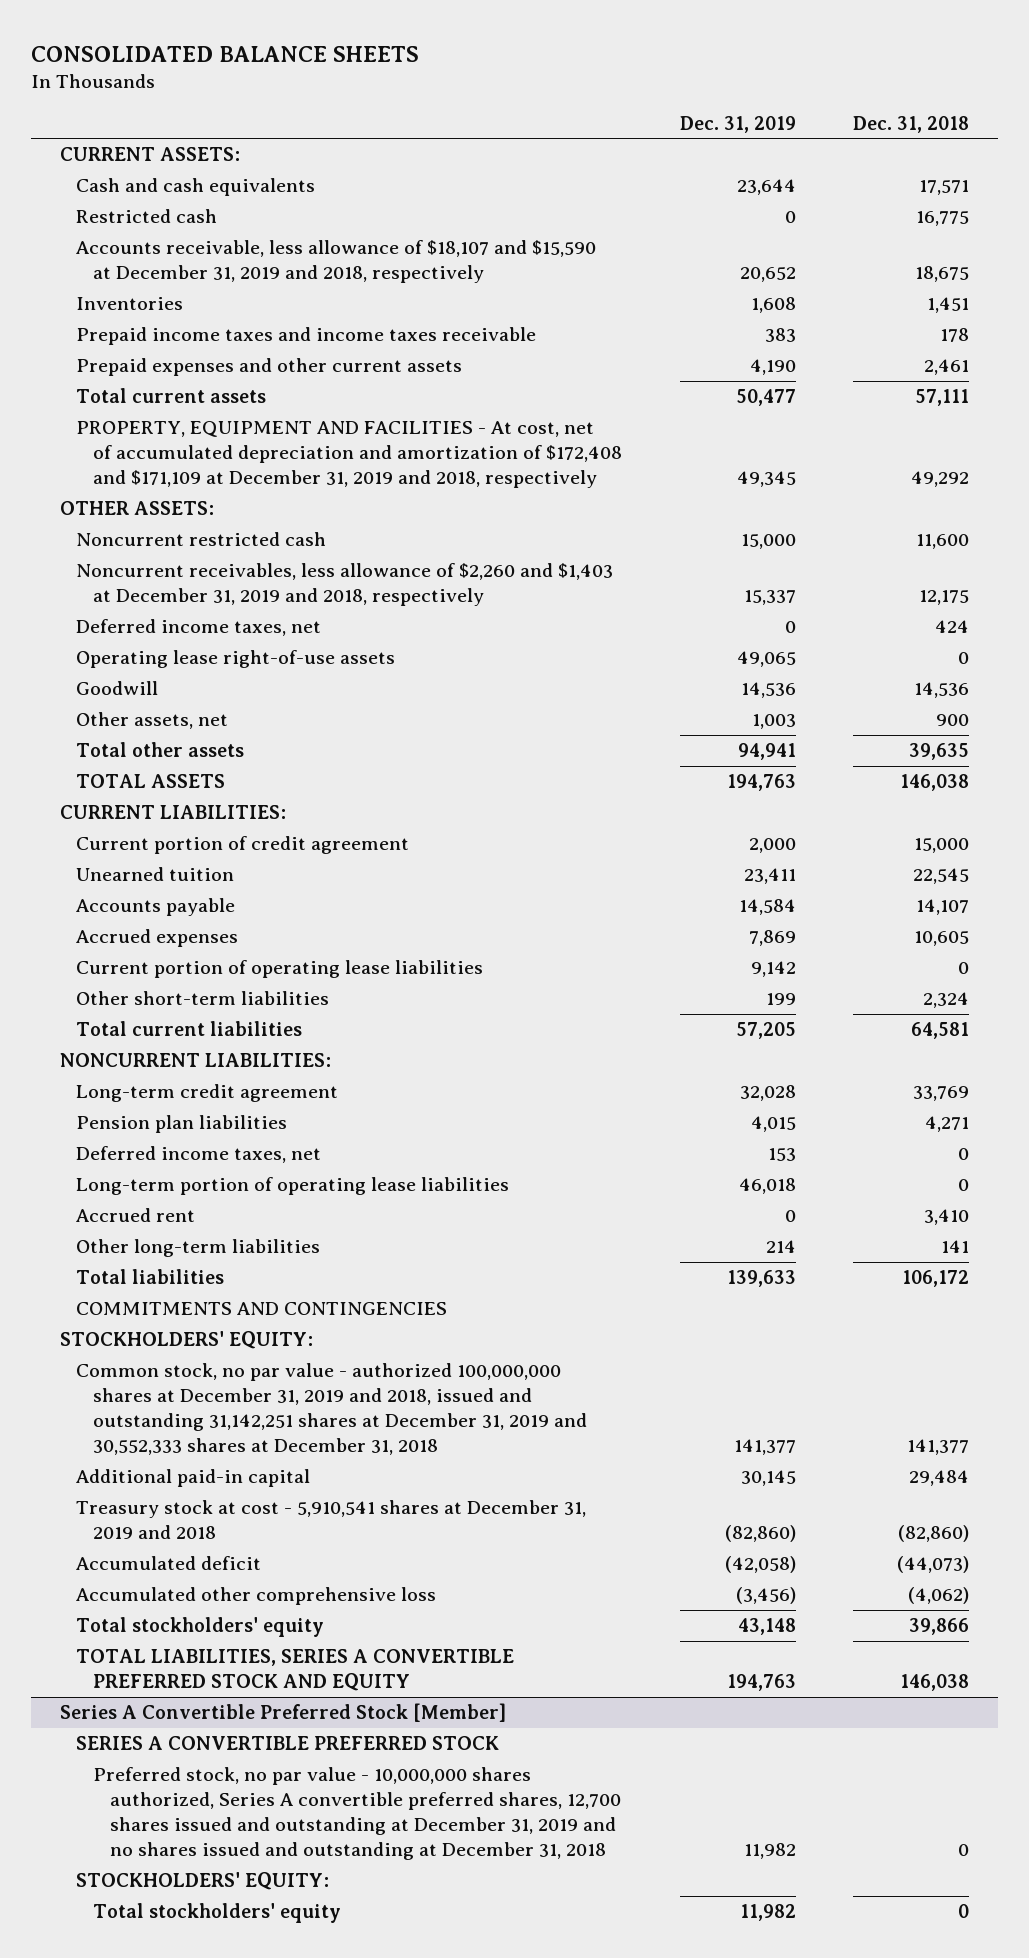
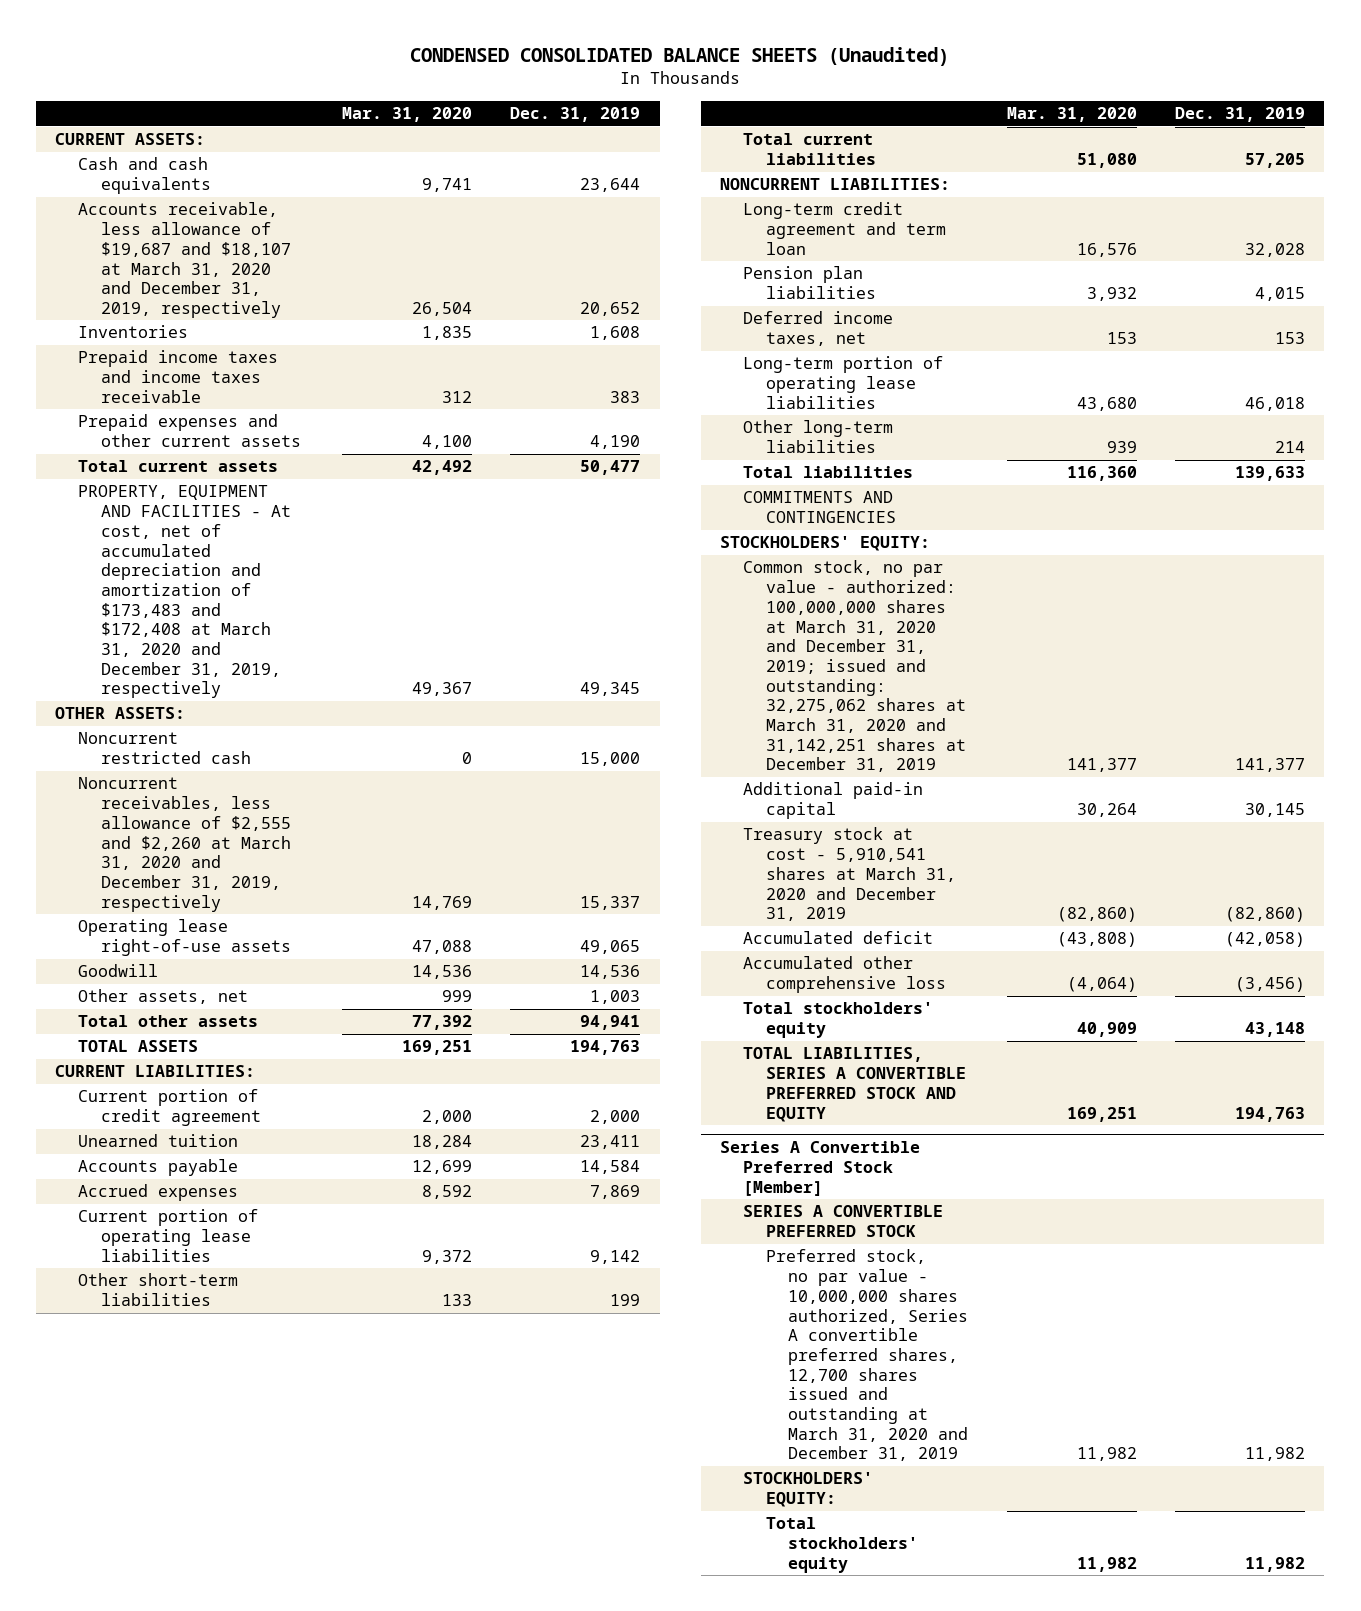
- CONSOLIDATED BALANCE SHEETS
+ CONDENSED CONSOLIDATED BALANCE SHEETS (Unaudited)
- | Dec. 31, 2019 | Dec. 31, 2018
+ | Mar. 31, 2020 | Dec. 31, 2019
- Restricted cash | 0 | 16,775
- Accounts receivable, less allowance of $18,107 and $15,590 at December 31, 2019 and 2018, respectively | 20,652 | 18,675
+ Accounts receivable, less allowance of $19,687 and $18,107 at March 31, 2020 and December 31, 2019, respectively | 26,504 | 20,652
- PROPERTY, EQUIPMENT AND FACILITIES - At cost, net of accumulated depreciation and amortization of $172,408 and $171,109 at December 31, 2019 and 2018, respectively | 49,345 | 49,292
+ PROPERTY, EQUIPMENT AND FACILITIES - At cost, net of accumulated depreciation and amortization of $173,483 and $172,408 at March 31, 2020 and December 31, 2019, respectively | 49,367 | 49,345
- Noncurrent receivables, less allowance of $2,260 and $1,403 at December 31, 2019 and 2018, respectively | 15,337 | 12,175
- Deferred income taxes, net | 0 | 424
+ Noncurrent receivables, less allowance of $2,555 and $2,260 at March 31, 2020 and December 31, 2019, respectively | 14,769 | 15,337
- Long-term credit agreement | 32,028 | 33,769
+ Long-term credit agreement and term loan | 16,576 | 32,028
- Accrued rent | 0 | 3,410
- Common stock, no par value - authorized 100,000,000 shares at December 31, 2019 and 2018, issued and outstanding 31,142,251 shares at December 31, 2019 and 30,552,333 shares at December 31, 2018 | 141,377 | 141,377
+ Common stock, no par value - authorized: 100,000,000 shares at March 31, 2020 and December 31, 2019; issued and outstanding: 32,275,062 shares at March 31, 2020 and 31,142,251 shares at December 31, 2019 | 141,377 | 141,377
- Treasury stock at cost - 5,910,541 shares at December 31, 2019 and 2018 | (82,860) | (82,860)
+ Treasury stock at cost - 5,910,541 shares at March 31, 2020 and December 31, 2019 | (82,860) | (82,860)
@ Series A Convertible Preferred Stock [Member]
- Preferred stock, no par value - 10,000,000 shares authorized, Series A convertible preferred shares, 12,700 shares issued and outstanding at December 31, 2019 and no shares issued and outstanding at December 31, 2018 | 11,982 | 0
+ Preferred stock, no par value - 10,000,000 shares authorized, Series A convertible preferred shares, 12,700 shares issued and outstanding at March 31, 2020 and December 31, 2019 | 11,982 | 11,982

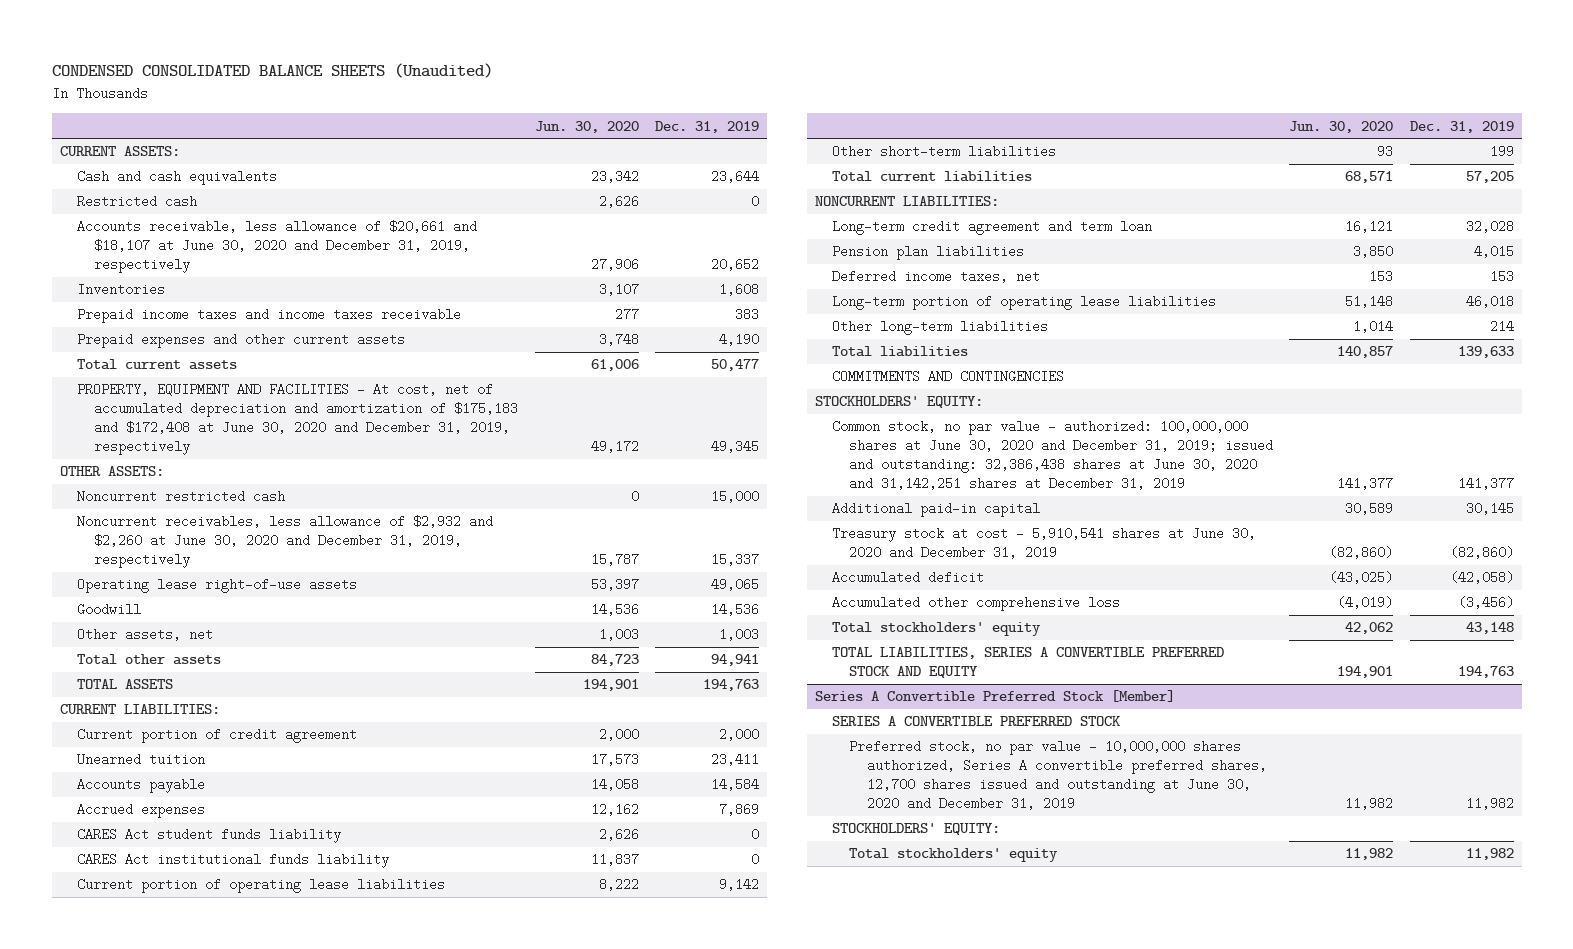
- | Mar. 31, 2020 | Dec. 31, 2019
+ | Jun. 30, 2020 | Dec. 31, 2019
- Accounts receivable, less allowance of $19,687 and $18,107 at March 31, 2020 and December 31, 2019, respectively | 26,504 | 20,652
+ Restricted cash | 2,626 | 0
+ Accounts receivable, less allowance of $20,661 and $18,107 at June 30, 2020 and December 31, 2019, respectively | 27,906 | 20,652
- PROPERTY, EQUIPMENT AND FACILITIES - At cost, net of accumulated depreciation and amortization of $173,483 and $172,408 at March 31, 2020 and December 31, 2019, respectively | 49,367 | 49,345
+ PROPERTY, EQUIPMENT AND FACILITIES - At cost, net of accumulated depreciation and amortization of $175,183 and $172,408 at June 30, 2020 and December 31, 2019, respectively | 49,172 | 49,345
- Noncurrent receivables, less allowance of $2,555 and $2,260 at March 31, 2020 and December 31, 2019, respectively | 14,769 | 15,337
+ Noncurrent receivables, less allowance of $2,932 and $2,260 at June 30, 2020 and December 31, 2019, respectively | 15,787 | 15,337
+ CARES Act student funds liability | 2,626 | 0
+ CARES Act institutional funds liability | 11,837 | 0
- Common stock, no par value - authorized: 100,000,000 shares at March 31, 2020 and December 31, 2019; issued and outstanding: 32,275,062 shares at March 31, 2020 and 31,142,251 shares at December 31, 2019 | 141,377 | 141,377
+ Common stock, no par value - authorized: 100,000,000 shares at June 30, 2020 and December 31, 2019; issued and outstanding: 32,386,438 shares at June 30, 2020 and 31,142,251 shares at December 31, 2019 | 141,377 | 141,377
- Treasury stock at cost - 5,910,541 shares at March 31, 2020 and December 31, 2019 | (82,860) | (82,860)
+ Treasury stock at cost - 5,910,541 shares at June 30, 2020 and December 31, 2019 | (82,860) | (82,860)
@ Series A Convertible Preferred Stock [Member]
- Preferred stock, no par value - 10,000,000 shares authorized, Series A convertible preferred shares, 12,700 shares issued and outstanding at March 31, 2020 and December 31, 2019 | 11,982 | 11,982
+ Preferred stock, no par value - 10,000,000 shares authorized, Series A convertible preferred shares, 12,700 shares issued and outstanding at June 30, 2020 and December 31, 2019 | 11,982 | 11,982

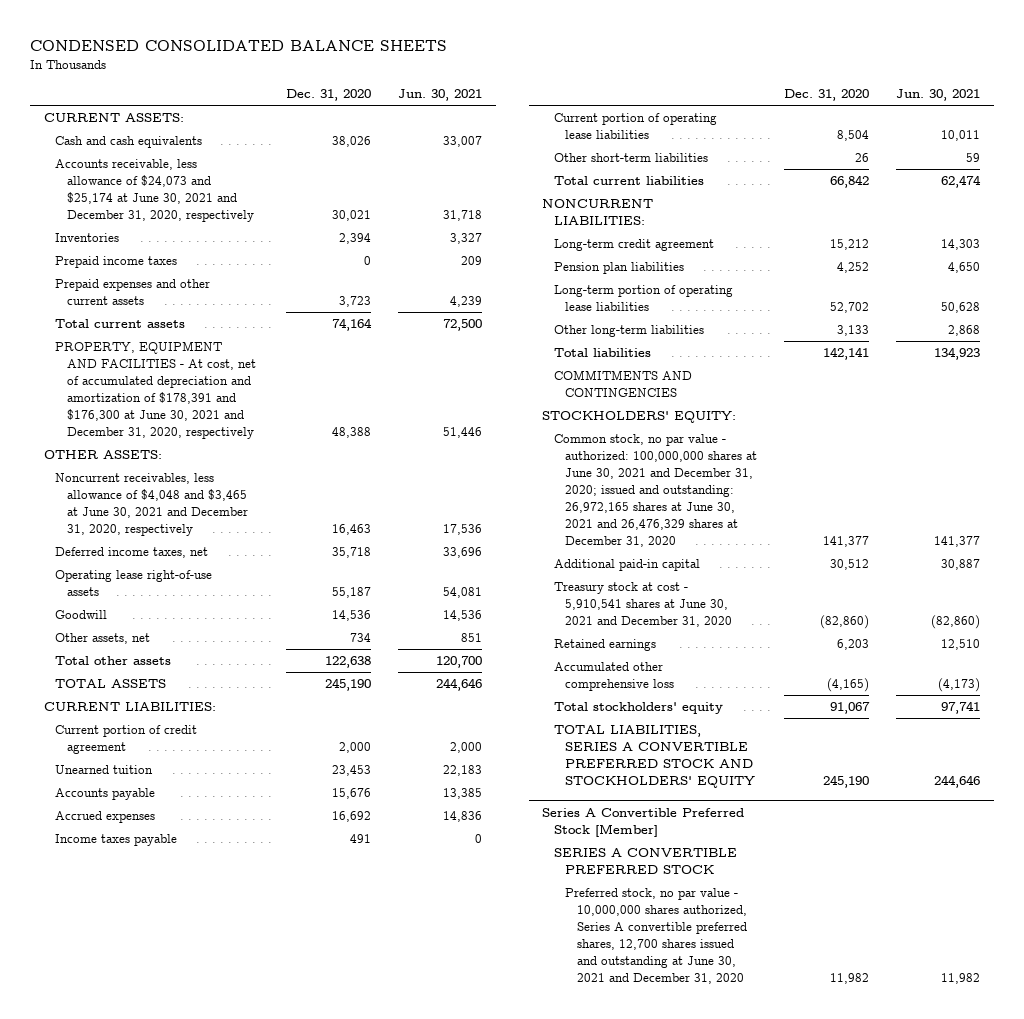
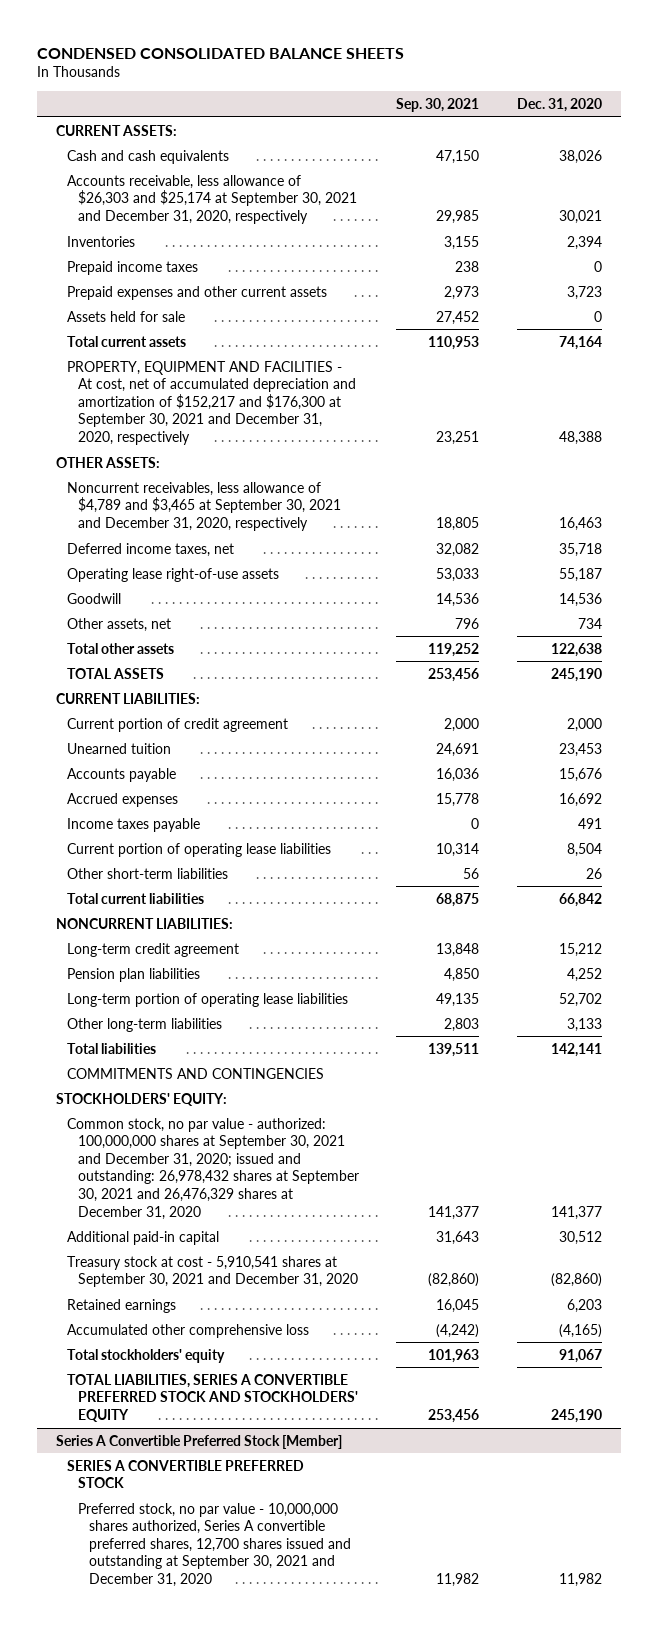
- | Dec. 31, 2020 | Jun. 30, 2021
+ | Sep. 30, 2021 | Dec. 31, 2020
- Accounts receivable, less allowance of $24,073 and $25,174 at June 30, 2021 and December 31, 2020, respectively | 30,021 | 31,718
+ Accounts receivable, less allowance of $26,303 and $25,174 at September 30, 2021 and December 31, 2020, respectively | 29,985 | 30,021
+ Assets held for sale | 27,452 | 0
- PROPERTY, EQUIPMENT AND FACILITIES - At cost, net of accumulated depreciation and amortization of $178,391 and $176,300 at June 30, 2021 and December 31, 2020, respectively | 48,388 | 51,446
+ PROPERTY, EQUIPMENT AND FACILITIES - At cost, net of accumulated depreciation and amortization of $152,217 and $176,300 at September 30, 2021 and December 31, 2020, respectively | 23,251 | 48,388
- Noncurrent receivables, less allowance of $4,048 and $3,465 at June 30, 2021 and December 31, 2020, respectively | 16,463 | 17,536
+ Noncurrent receivables, less allowance of $4,789 and $3,465 at September 30, 2021 and December 31, 2020, respectively | 18,805 | 16,463
- Common stock, no par value - authorized: 100,000,000 shares at June 30, 2021 and December 31, 2020; issued and outstanding: 26,972,165 shares at June 30, 2021 and 26,476,329 shares at December 31, 2020 | 141,377 | 141,377
+ Common stock, no par value - authorized: 100,000,000 shares at September 30, 2021 and December 31, 2020; issued and outstanding: 26,978,432 shares at September 30, 2021 and 26,476,329 shares at December 31, 2020 | 141,377 | 141,377
- Treasury stock at cost - 5,910,541 shares at June 30, 2021 and December 31, 2020 | (82,860) | (82,860)
+ Treasury stock at cost - 5,910,541 shares at September 30, 2021 and December 31, 2020 | (82,860) | (82,860)
@ Series A Convertible Preferred Stock [Member]
- Preferred stock, no par value - 10,000,000 shares authorized, Series A convertible preferred shares, 12,700 shares issued and outstanding at June 30, 2021 and December 31, 2020 | 11,982 | 11,982
+ Preferred stock, no par value - 10,000,000 shares authorized, Series A convertible preferred shares, 12,700 shares issued and outstanding at September 30, 2021 and December 31, 2020 | 11,982 | 11,982

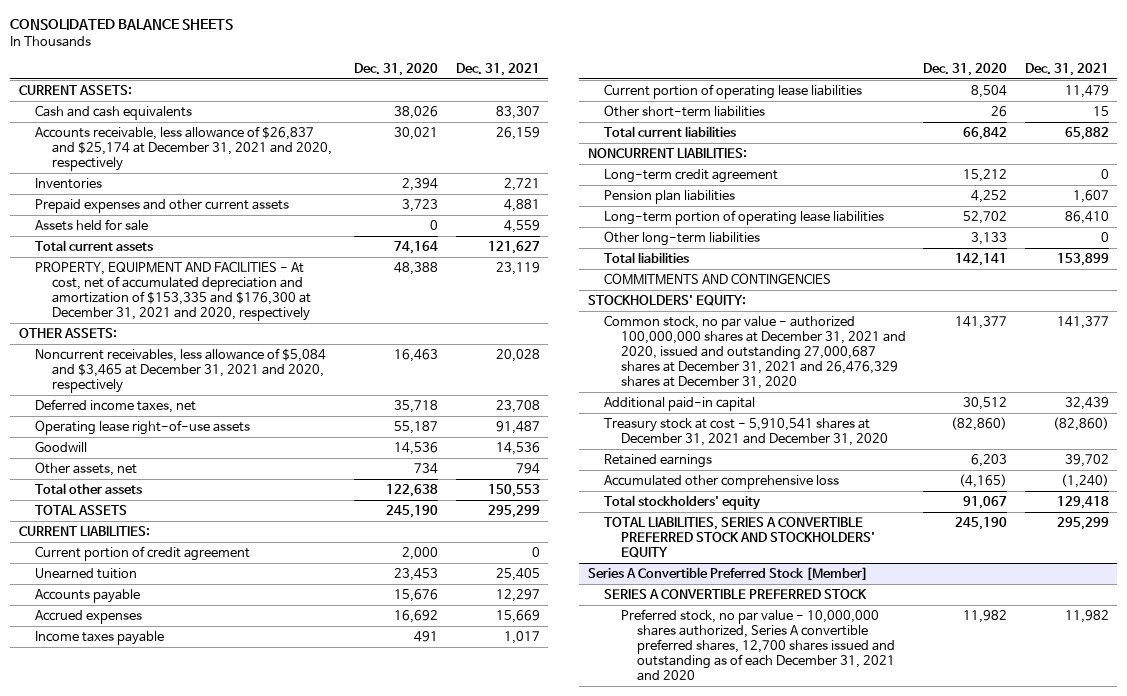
- CONDENSED CONSOLIDATED BALANCE SHEETS
+ CONSOLIDATED BALANCE SHEETS
- | Sep. 30, 2021 | Dec. 31, 2020
+ | Dec. 31, 2020 | Dec. 31, 2021
- Accounts receivable, less allowance of $26,303 and $25,174 at September 30, 2021 and December 31, 2020, respectively | 29,985 | 30,021
+ Accounts receivable, less allowance of $26,837 and $25,174 at December 31, 2021 and 2020, respectively | 30,021 | 26,159
- Prepaid income taxes | 238 | 0
- PROPERTY, EQUIPMENT AND FACILITIES - At cost, net of accumulated depreciation and amortization of $152,217 and $176,300 at September 30, 2021 and December 31, 2020, respectively | 23,251 | 48,388
+ PROPERTY, EQUIPMENT AND FACILITIES - At cost, net of accumulated depreciation and amortization of $153,335 and $176,300 at December 31, 2021 and 2020, respectively | 48,388 | 23,119
- Noncurrent receivables, less allowance of $4,789 and $3,465 at September 30, 2021 and December 31, 2020, respectively | 18,805 | 16,463
+ Noncurrent receivables, less allowance of $5,084 and $3,465 at December 31, 2021 and 2020, respectively | 16,463 | 20,028
- Common stock, no par value - authorized: 100,000,000 shares at September 30, 2021 and December 31, 2020; issued and outstanding: 26,978,432 shares at September 30, 2021 and 26,476,329 shares at December 31, 2020 | 141,377 | 141,377
+ Common stock, no par value - authorized 100,000,000 shares at December 31, 2021 and 2020, issued and outstanding 27,000,687 shares at December 31, 2021 and 26,476,329 shares at December 31, 2020 | 141,377 | 141,377
- Treasury stock at cost - 5,910,541 shares at September 30, 2021 and December 31, 2020 | (82,860) | (82,860)
+ Treasury stock at cost - 5,910,541 shares at December 31, 2021 and December 31, 2020 | (82,860) | (82,860)
@ Series A Convertible Preferred Stock [Member]
- Preferred stock, no par value - 10,000,000 shares authorized, Series A convertible preferred shares, 12,700 shares issued and outstanding at September 30, 2021 and December 31, 2020 | 11,982 | 11,982
+ Preferred stock, no par value - 10,000,000 shares authorized, Series A convertible preferred shares, 12,700 shares issued and outstanding as of each December 31, 2021 and 2020 | 11,982 | 11,982

